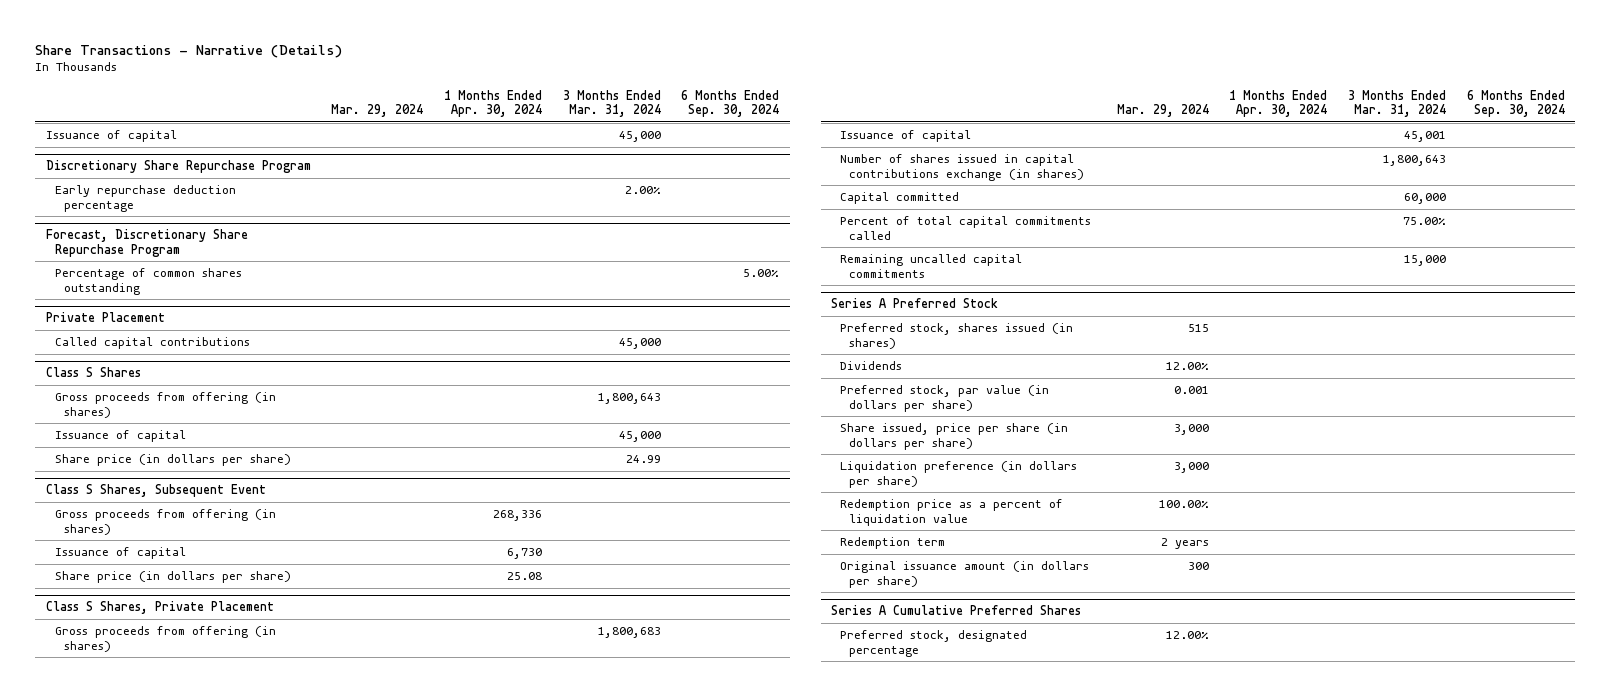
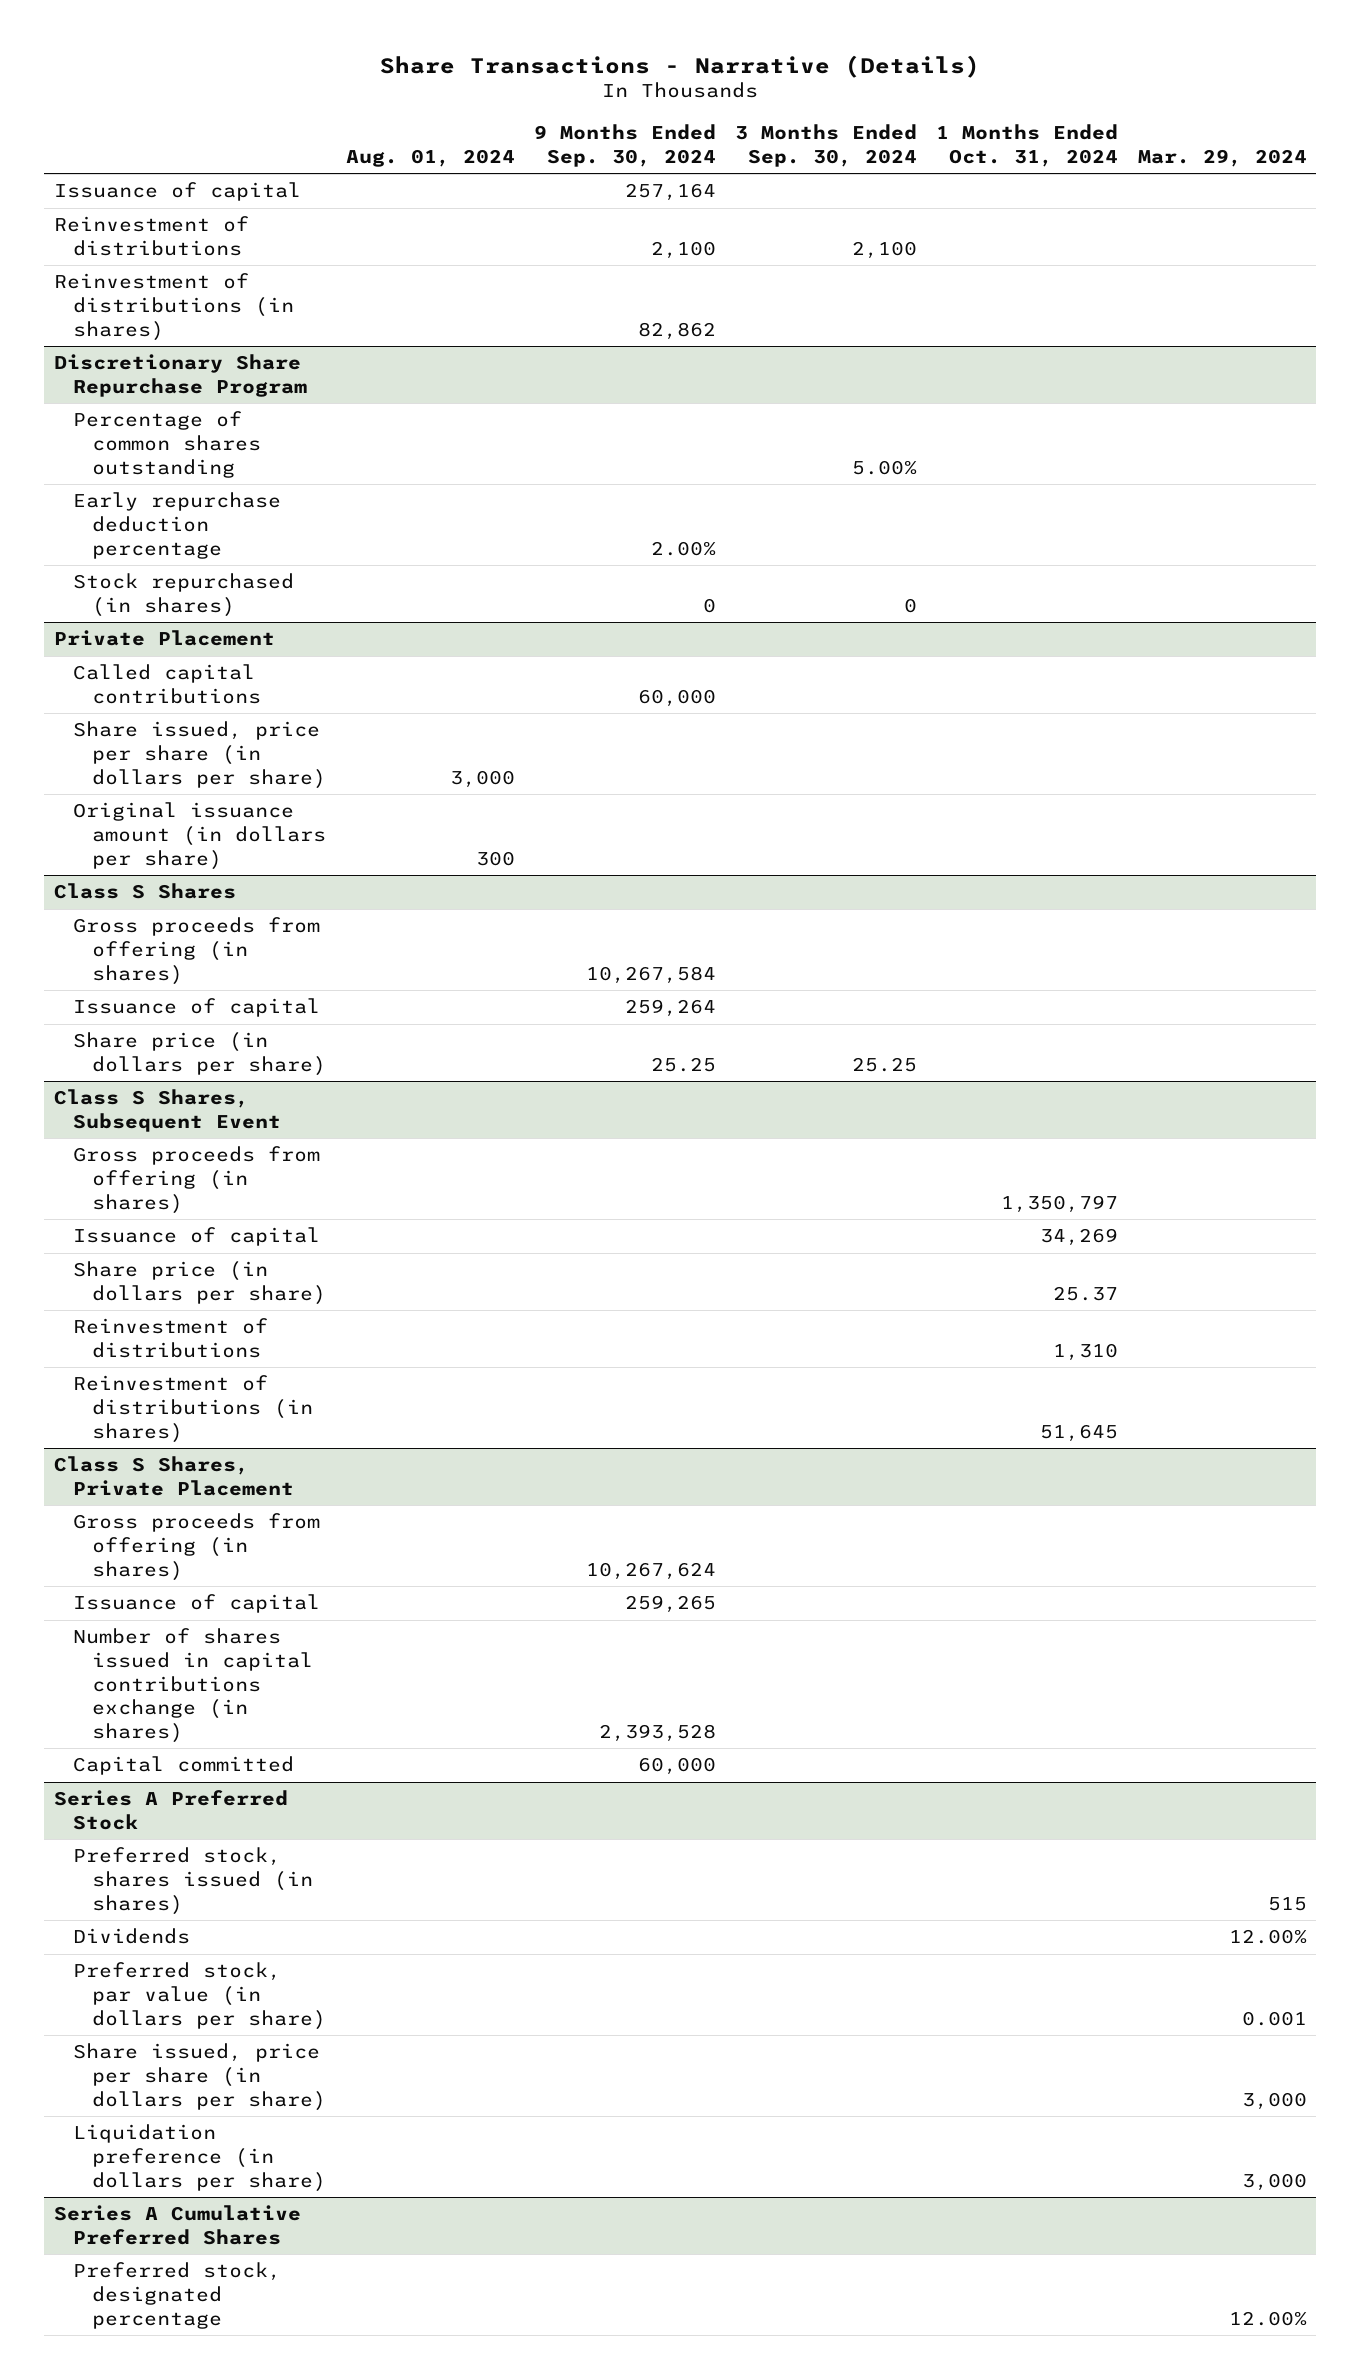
- | Mar. 29, 2024 | 1 Months Ended Apr. 30, 2024 | 3 Months Ended Mar. 31, 2024 | 6 Months Ended Sep. 30, 2024
+ | Aug. 01, 2024 | 9 Months Ended Sep. 30, 2024 | 3 Months Ended Sep. 30, 2024 | 1 Months Ended Oct. 31, 2024 | Mar. 29, 2024
+ Reinvestment of distributions | | 2,100 | 2,100 | |
+ Reinvestment of distributions (in shares) | | 82,862 | | |
@ Discretionary Share Repurchase Program
+ Percentage of common shares outstanding | | | 5.00% | |
- Forecast, Discretionary Share Repurchase Program
- Percentage of common shares outstanding | | | | 5.00%
@ Discretionary Share Repurchase Program
+ Stock repurchased (in shares) | | 0 | 0 | |
@ Private Placement
+ Share issued, price per share (in dollars per share) | 3,000 | | | |
+ Original issuance amount (in dollars per share) | 300 | | | |
@ Class S Shares, Subsequent Event
+ Reinvestment of distributions | | | | 1,310 |
+ Reinvestment of distributions (in shares) | | | | 51,645 |
@ Class S Shares, Private Placement
- Percent of total capital commitments called | | | 75.00% |
- Remaining uncalled capital commitments | | | 15,000 |
@ Series A Preferred Stock
- Redemption price as a percent of liquidation value | 100.00% | | |
- Redemption term | 2 years | | |
- Original issuance amount (in dollars per share) | 300 | | |

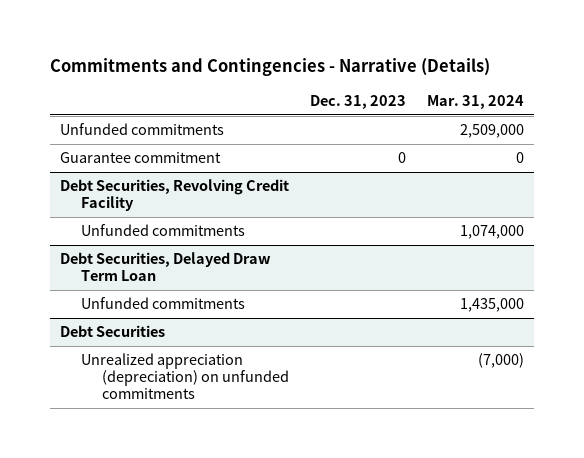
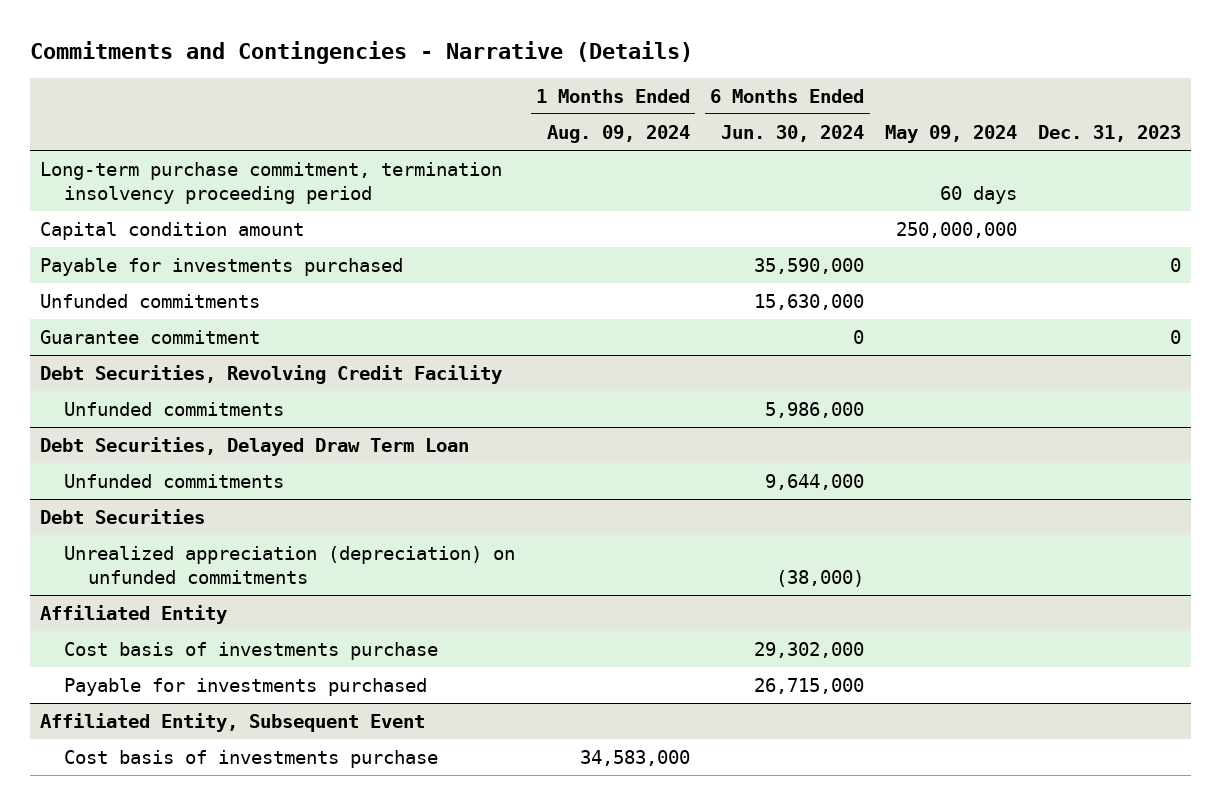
- | Dec. 31, 2023 | Mar. 31, 2024
+ | 1 Months Ended Aug. 09, 2024 | 6 Months Ended Jun. 30, 2024 | May 09, 2024 | Dec. 31, 2023
+ Long-term purchase commitment, termination insolvency proceeding period | | | 60 days |
+ Capital condition amount | | | 250,000,000 |
+ Payable for investments purchased | | 35,590,000 | | 0
+ Affiliated Entity
+ Cost basis of investments purchase | | 29,302,000 | |
+ Payable for investments purchased | | 26,715,000 | |
+ Affiliated Entity, Subsequent Event
+ Cost basis of investments purchase | 34,583,000 | | |

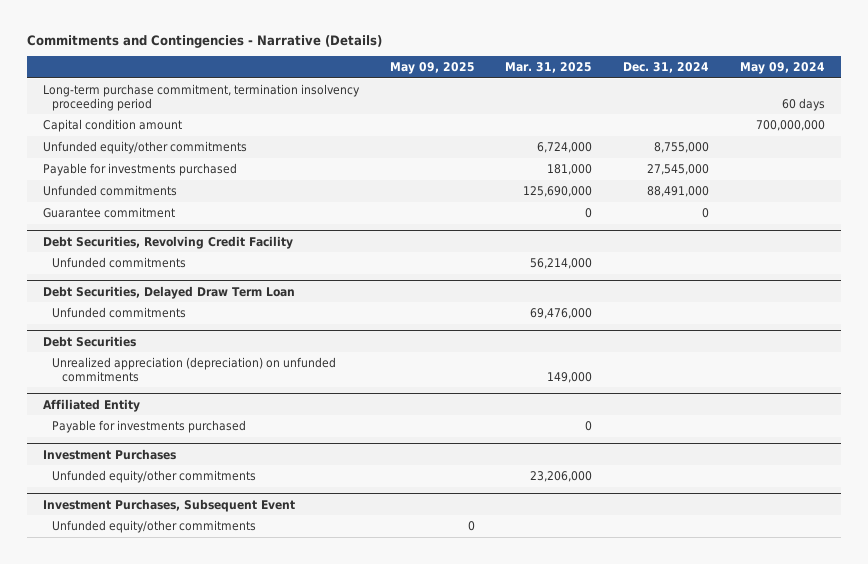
- | 1 Months Ended Aug. 09, 2024 | 6 Months Ended Jun. 30, 2024 | May 09, 2024 | Dec. 31, 2023
+ | May 09, 2025 | Mar. 31, 2025 | Dec. 31, 2024 | May 09, 2024
- Capital condition amount | | | 250,000,000 |
+ Capital condition amount | | | | 700,000,000
+ Unfunded equity/other commitments | | 6,724,000 | 8,755,000 |
@ Affiliated Entity
- Cost basis of investments purchase | | 29,302,000 | |
- Affiliated Entity, Subsequent Event
- Cost basis of investments purchase | 34,583,000 | | |
+ Investment Purchases
+ Unfunded equity/other commitments | | 23,206,000 | |
+ Investment Purchases, Subsequent Event
+ Unfunded equity/other commitments | 0 | | |

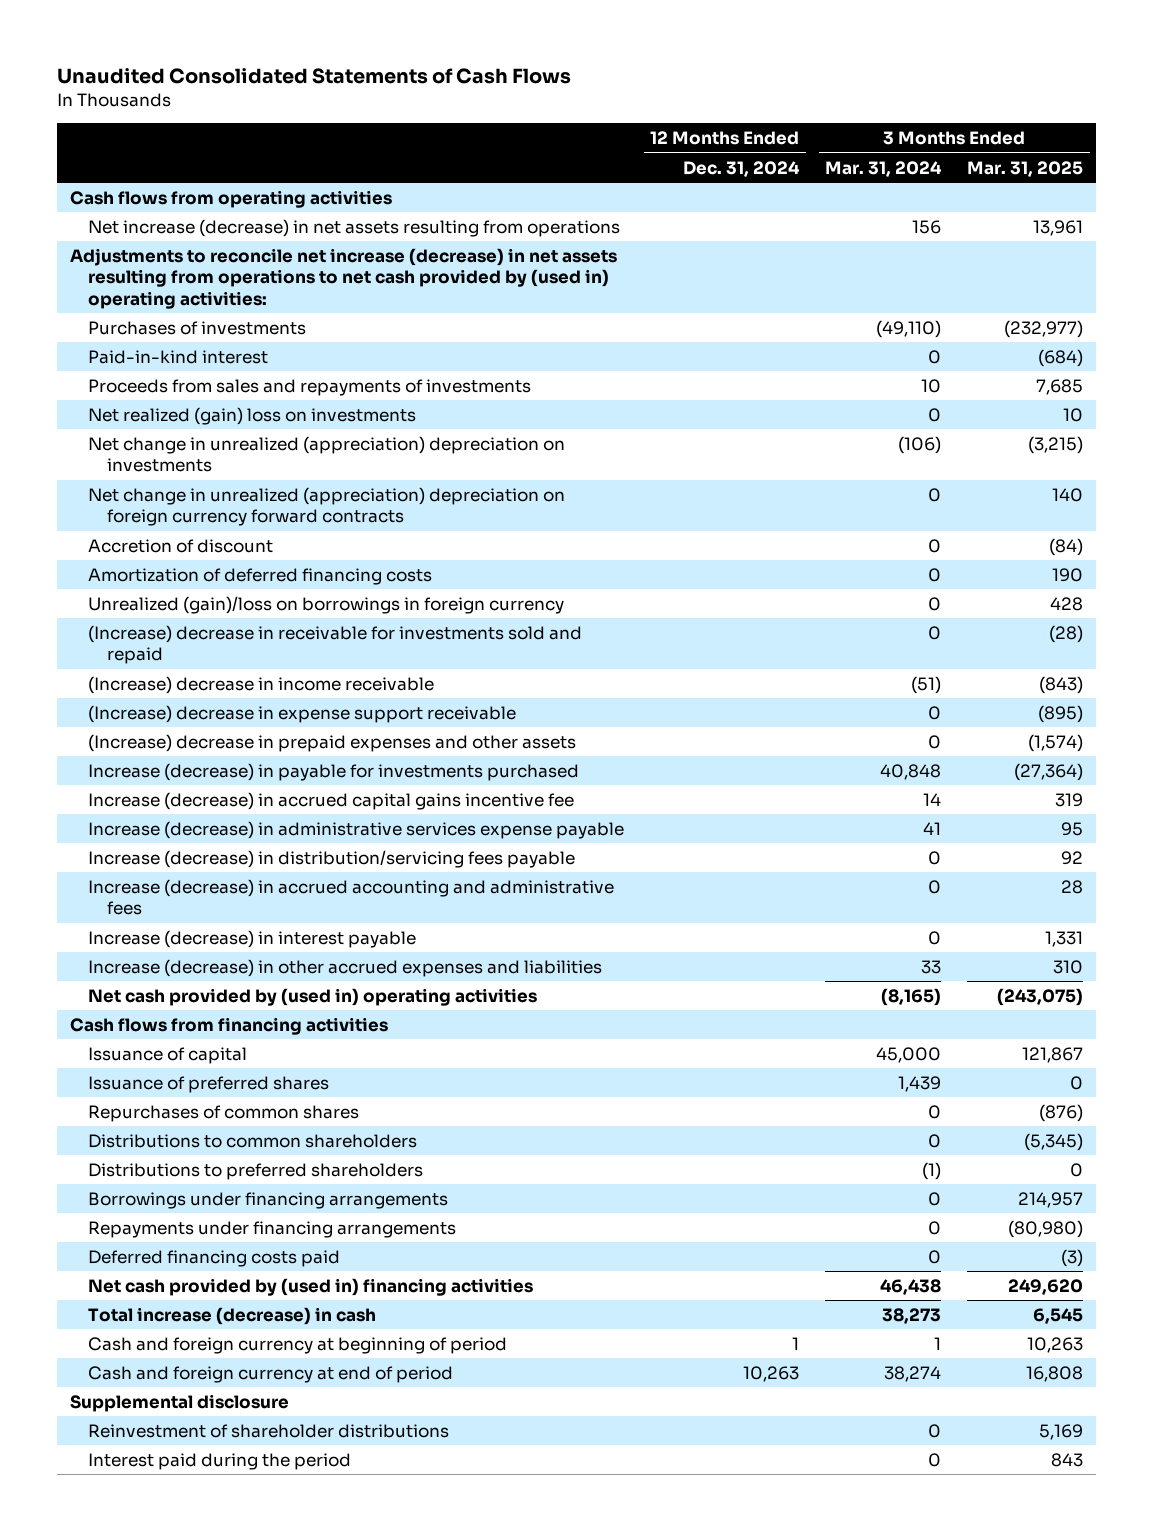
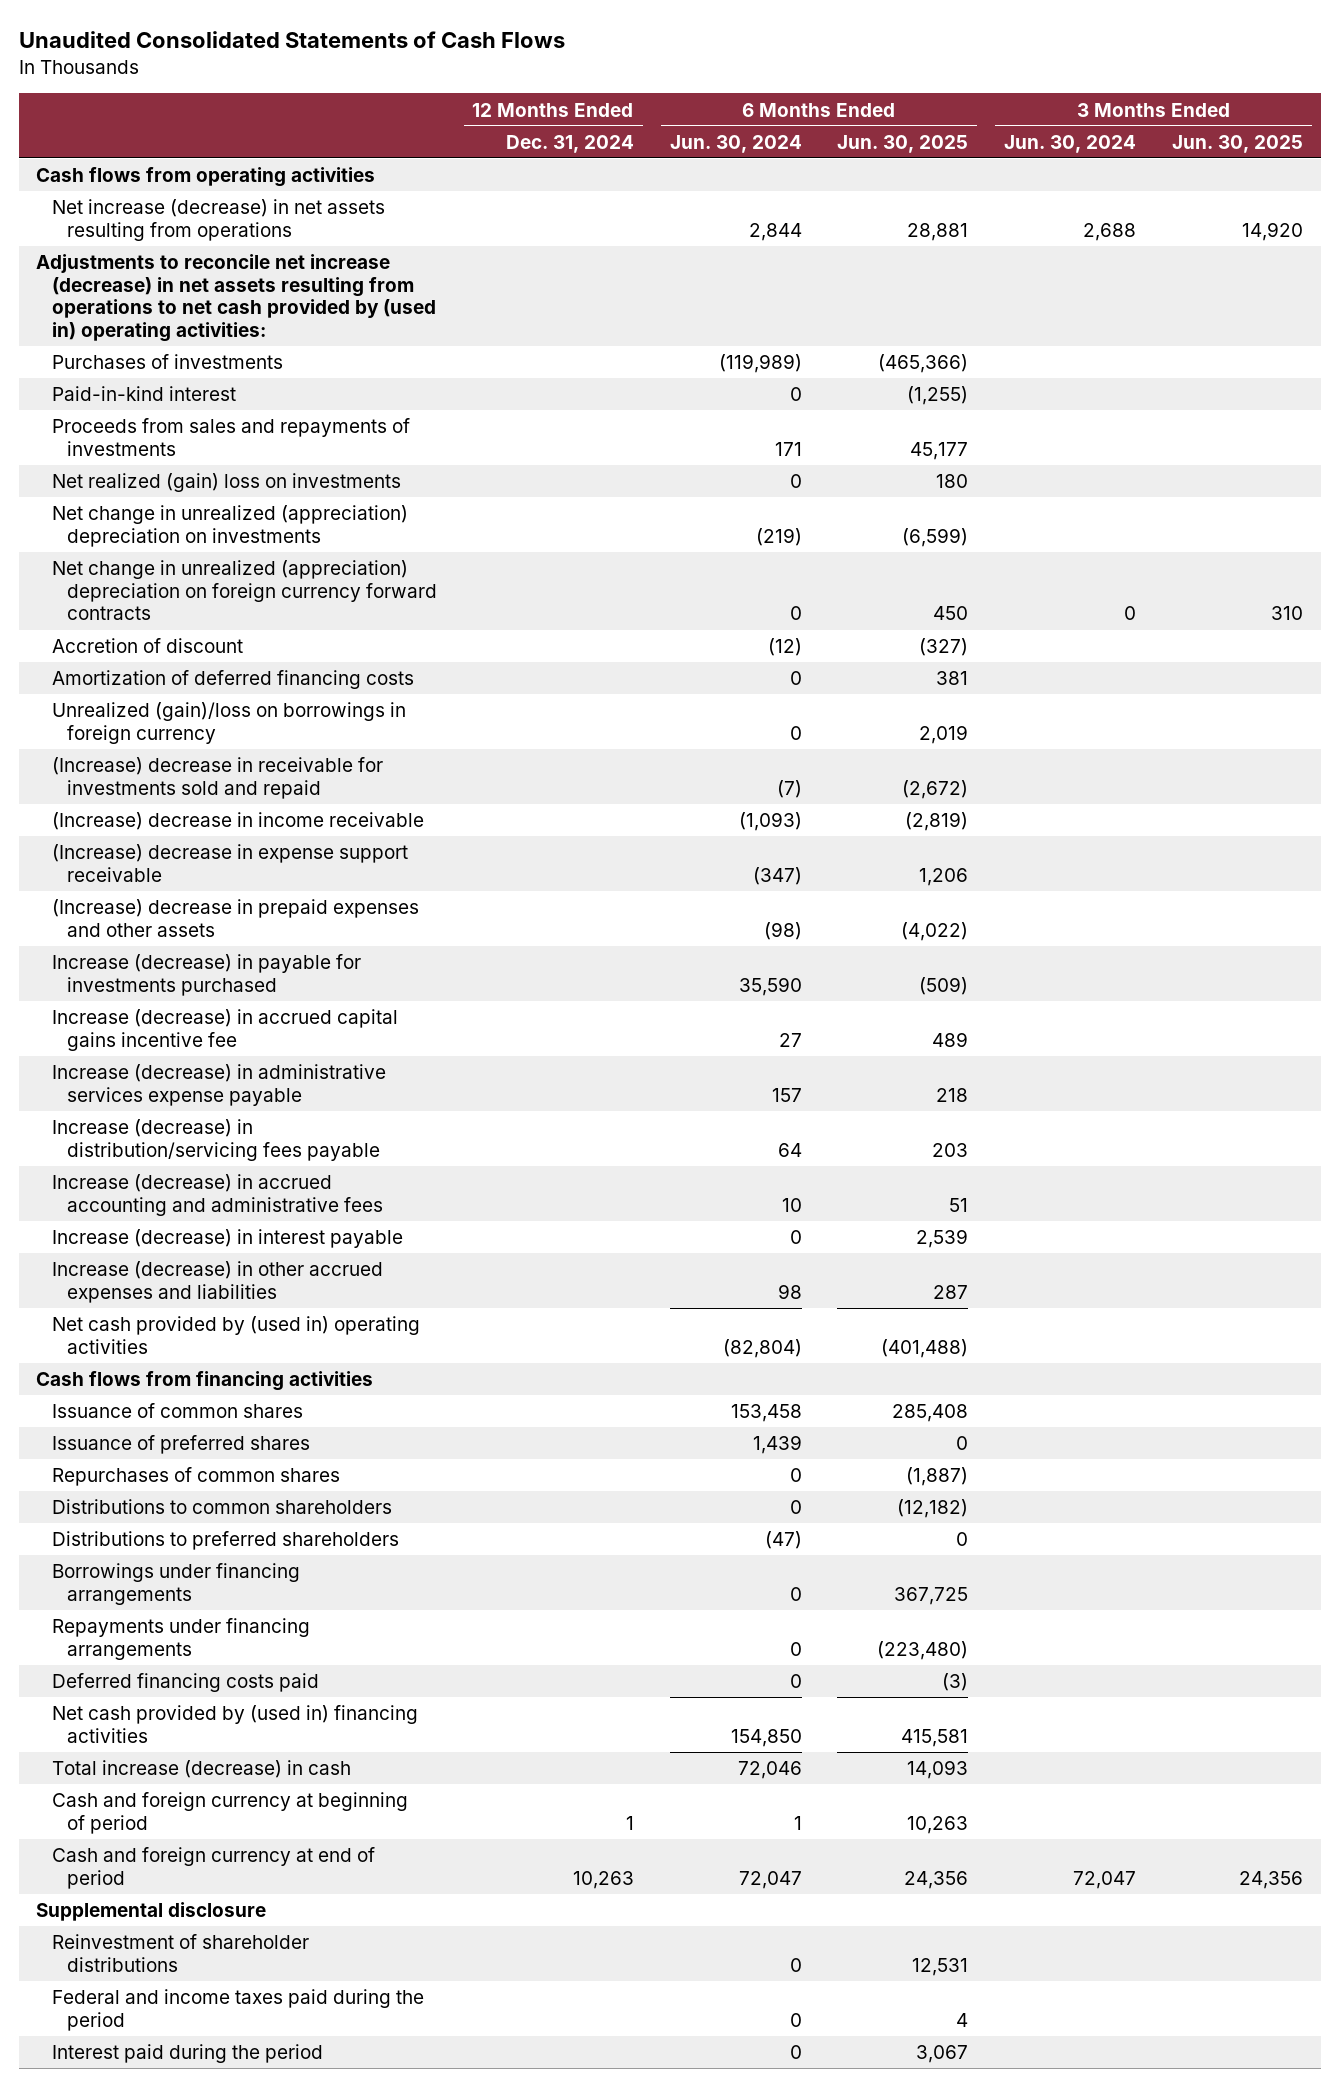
- | 12 Months Ended Dec. 31, 2024 | 3 Months Ended Mar. 31, 2024 | 3 Months Ended Mar. 31, 2025
+ | 12 Months Ended Dec. 31, 2024 | 6 Months Ended Jun. 30, 2024 | 6 Months Ended Jun. 30, 2025 | 3 Months Ended Jun. 30, 2024 | 3 Months Ended Jun. 30, 2025
- Issuance of capital | | 45,000 | 121,867
+ Issuance of common shares | | 153,458 | 285,408 | |
+ Federal and income taxes paid during the period | | 0 | 4 | |

